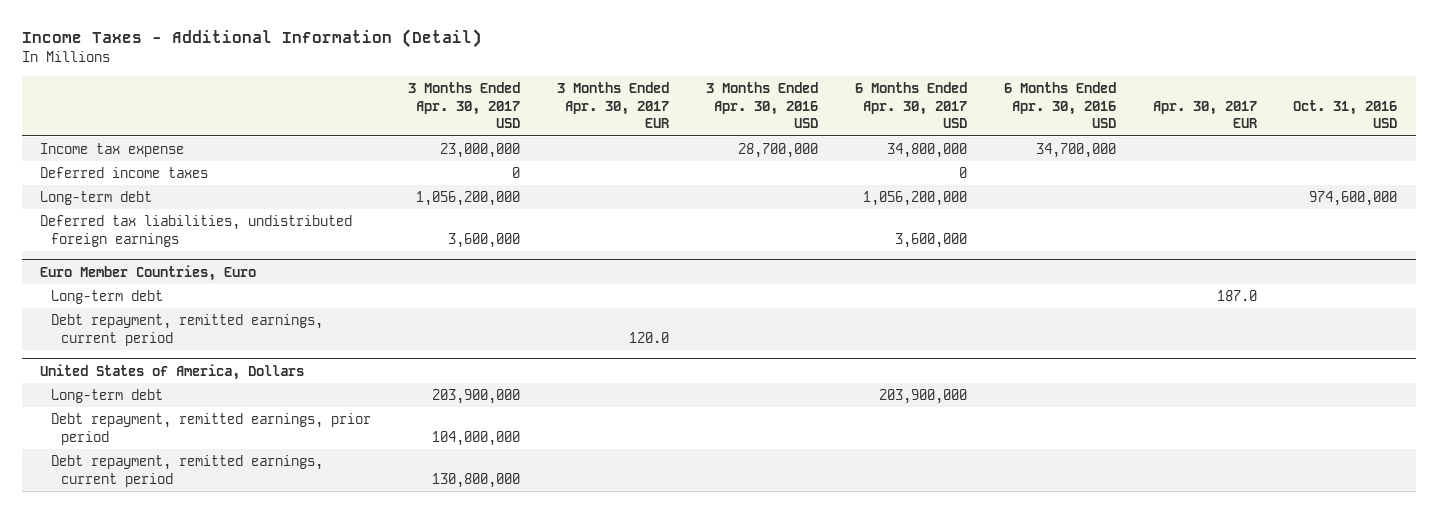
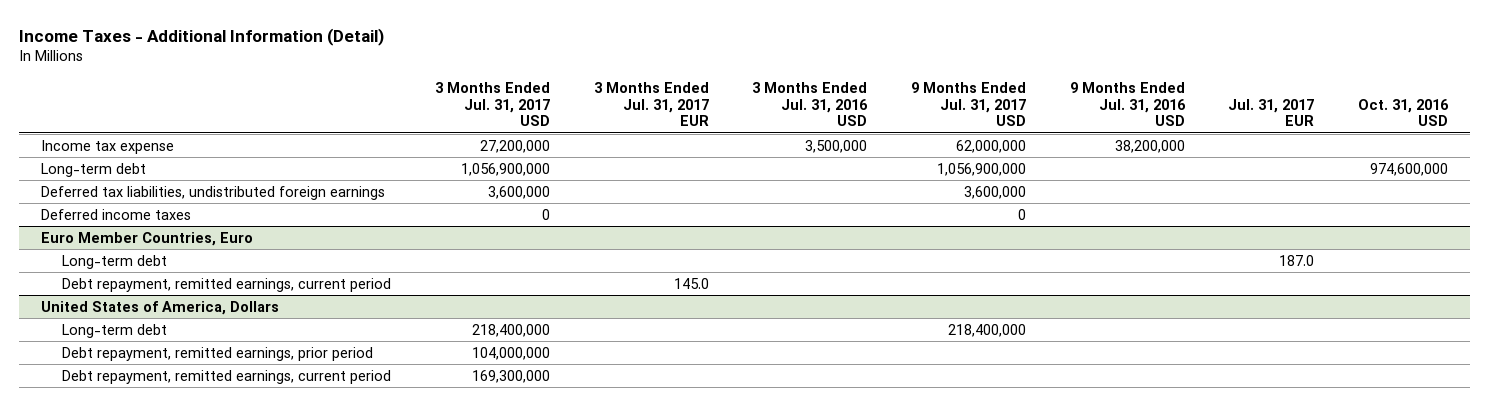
- | 3 Months Ended Apr. 30, 2017 USD | 3 Months Ended Apr. 30, 2017 EUR | 3 Months Ended Apr. 30, 2016 USD | 6 Months Ended Apr. 30, 2017 USD | 6 Months Ended Apr. 30, 2016 USD | Apr. 30, 2017 EUR | Oct. 31, 2016 USD
+ | 3 Months Ended Jul. 31, 2017 USD | 3 Months Ended Jul. 31, 2017 EUR | 3 Months Ended Jul. 31, 2016 USD | 9 Months Ended Jul. 31, 2017 USD | 9 Months Ended Jul. 31, 2016 USD | Jul. 31, 2017 EUR | Oct. 31, 2016 USD
moved down: Deferred income taxes | 0 | | | 0 | | |

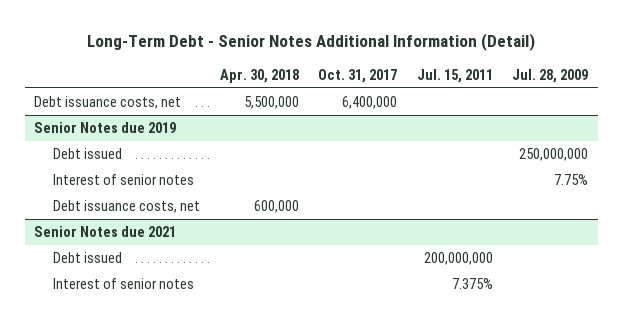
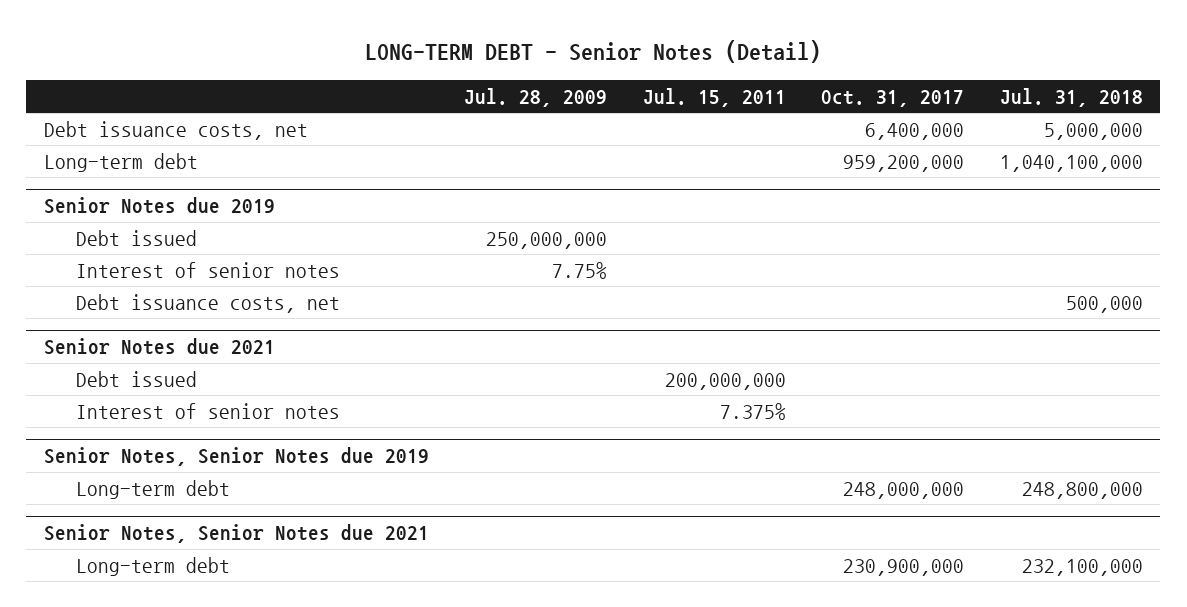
- Long-Term Debt - Senior Notes Additional Information (Detail)
+ LONG-TERM DEBT - Senior Notes (Detail)
- | Apr. 30, 2018 | Oct. 31, 2017 | Jul. 15, 2011 | Jul. 28, 2009
+ | Jul. 28, 2009 | Jul. 15, 2011 | Oct. 31, 2017 | Jul. 31, 2018
+ Long-term debt | | | 959,200,000 | 1,040,100,000
+ Senior Notes, Senior Notes due 2019
+ Long-term debt | | | 248,000,000 | 248,800,000
+ Senior Notes, Senior Notes due 2021
+ Long-term debt | | | 230,900,000 | 232,100,000

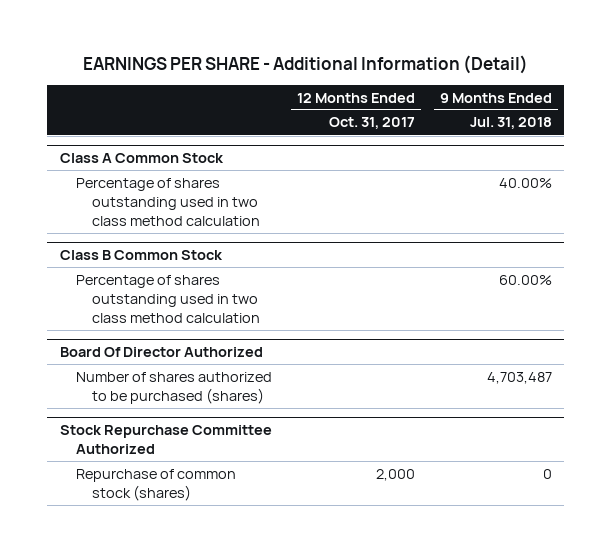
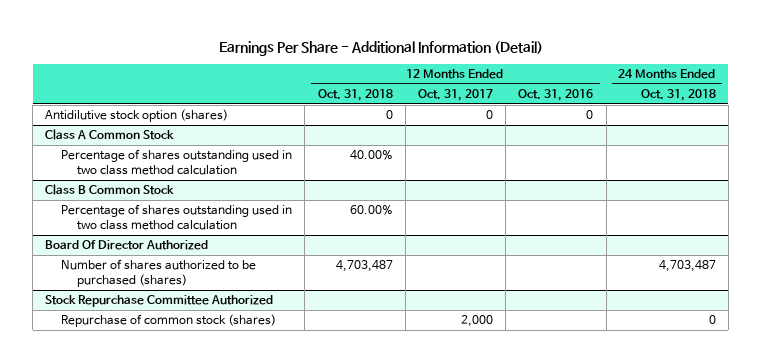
- EARNINGS PER SHARE - Additional Information (Detail)
+ Earnings Per Share - Additional Information (Detail)
- | 12 Months Ended Oct. 31, 2017 | 9 Months Ended Jul. 31, 2018
+ | 12 Months Ended Oct. 31, 2018 | 12 Months Ended Oct. 31, 2017 | 12 Months Ended Oct. 31, 2016 | 24 Months Ended Oct. 31, 2018
+ Antidilutive stock option (shares) | 0 | 0 | 0 |

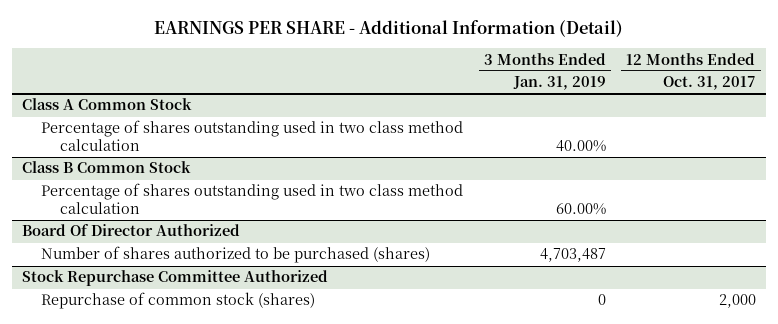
- Earnings Per Share - Additional Information (Detail)
+ EARNINGS PER SHARE - Additional Information (Detail)
- | 12 Months Ended Oct. 31, 2018 | 12 Months Ended Oct. 31, 2017 | 12 Months Ended Oct. 31, 2016 | 24 Months Ended Oct. 31, 2018
+ | 3 Months Ended Jan. 31, 2019 | 12 Months Ended Oct. 31, 2017
- Antidilutive stock option (shares) | 0 | 0 | 0 |

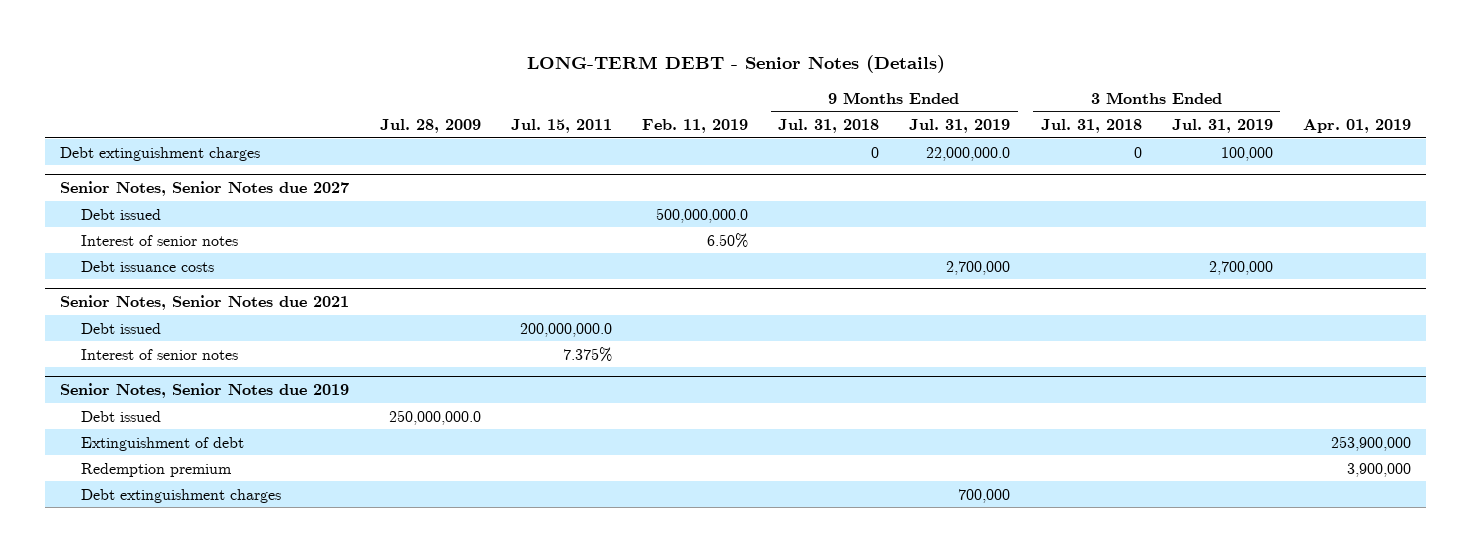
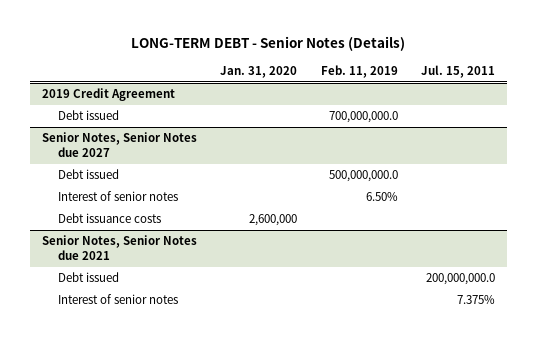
- | Jul. 28, 2009 | Jul. 15, 2011 | Feb. 11, 2019 | 9 Months Ended Jul. 31, 2018 | 9 Months Ended Jul. 31, 2019 | 3 Months Ended Jul. 31, 2018 | 3 Months Ended Jul. 31, 2019 | Apr. 01, 2019
+ | Jan. 31, 2020 | Feb. 11, 2019 | Jul. 15, 2011
- Debt extinguishment charges | | | | 0 | 22,000,000.0 | 0 | 100,000 |
+ 2019 Credit Agreement
+ Debt issued | | 700,000,000.0 |
- Senior Notes, Senior Notes due 2019
- Debt issued | 250,000,000.0 | | | | | | |
- Extinguishment of debt | | | | | | | | 253,900,000
- Redemption premium | | | | | | | | 3,900,000
- Debt extinguishment charges | | | | | 700,000 | | |

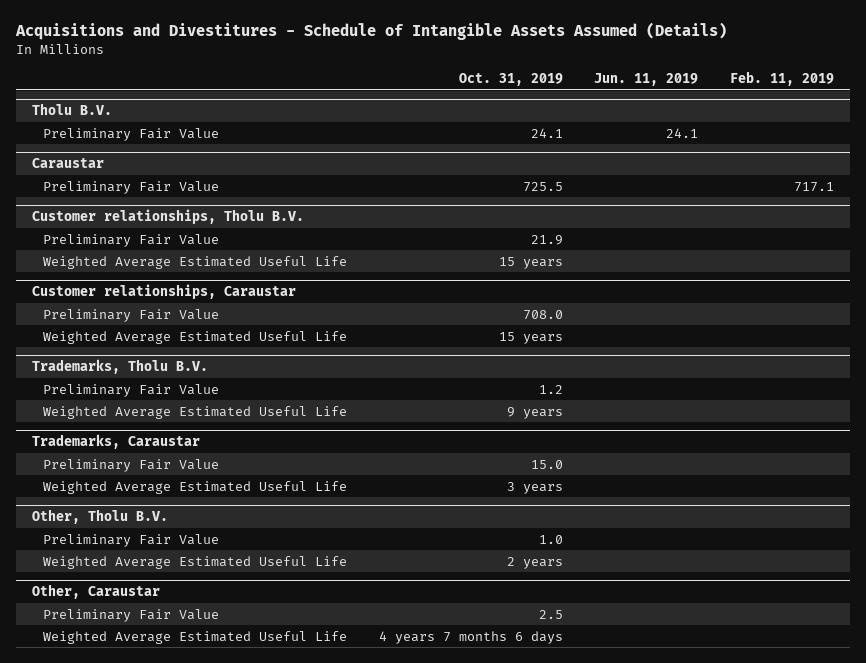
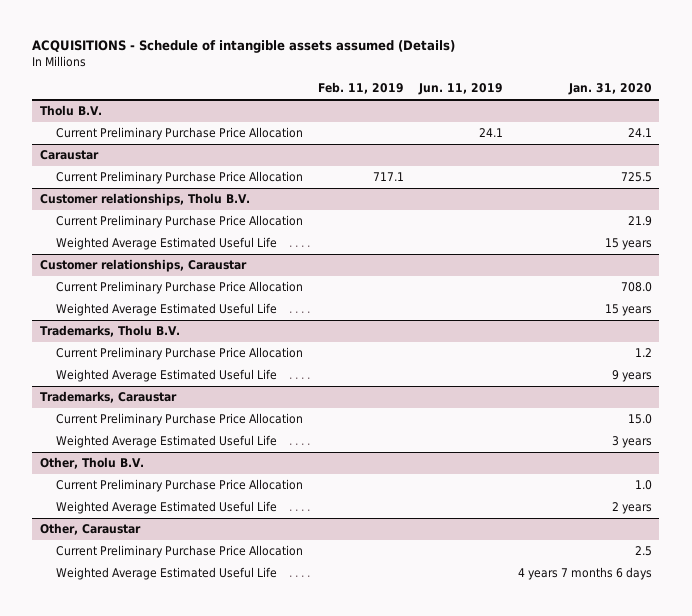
- Acquisitions and Divestitures - Schedule of Intangible Assets Assumed (Details)
+ ACQUISITIONS - Schedule of intangible assets assumed (Details)
- | Oct. 31, 2019 | Jun. 11, 2019 | Feb. 11, 2019
+ | Feb. 11, 2019 | Jun. 11, 2019 | Jan. 31, 2020
@ Tholu B.V.
- Preliminary Fair Value | 24.1 | 24.1 |
+ Current Preliminary Purchase Price Allocation | | 24.1 | 24.1
@ Caraustar
- Preliminary Fair Value | 725.5 | | 717.1
+ Current Preliminary Purchase Price Allocation | 717.1 | | 725.5
@ Customer relationships, Tholu B.V.
- Preliminary Fair Value | 21.9 | |
+ Current Preliminary Purchase Price Allocation | | | 21.9
@ Customer relationships, Caraustar
- Preliminary Fair Value | 708.0 | |
+ Current Preliminary Purchase Price Allocation | | | 708.0
@ Trademarks, Tholu B.V.
- Preliminary Fair Value | 1.2 | |
+ Current Preliminary Purchase Price Allocation | | | 1.2
@ Trademarks, Caraustar
- Preliminary Fair Value | 15.0 | |
+ Current Preliminary Purchase Price Allocation | | | 15.0
@ Other, Tholu B.V.
- Preliminary Fair Value | 1.0 | |
+ Current Preliminary Purchase Price Allocation | | | 1.0
@ Other, Caraustar
- Preliminary Fair Value | 2.5 | |
+ Current Preliminary Purchase Price Allocation | | | 2.5

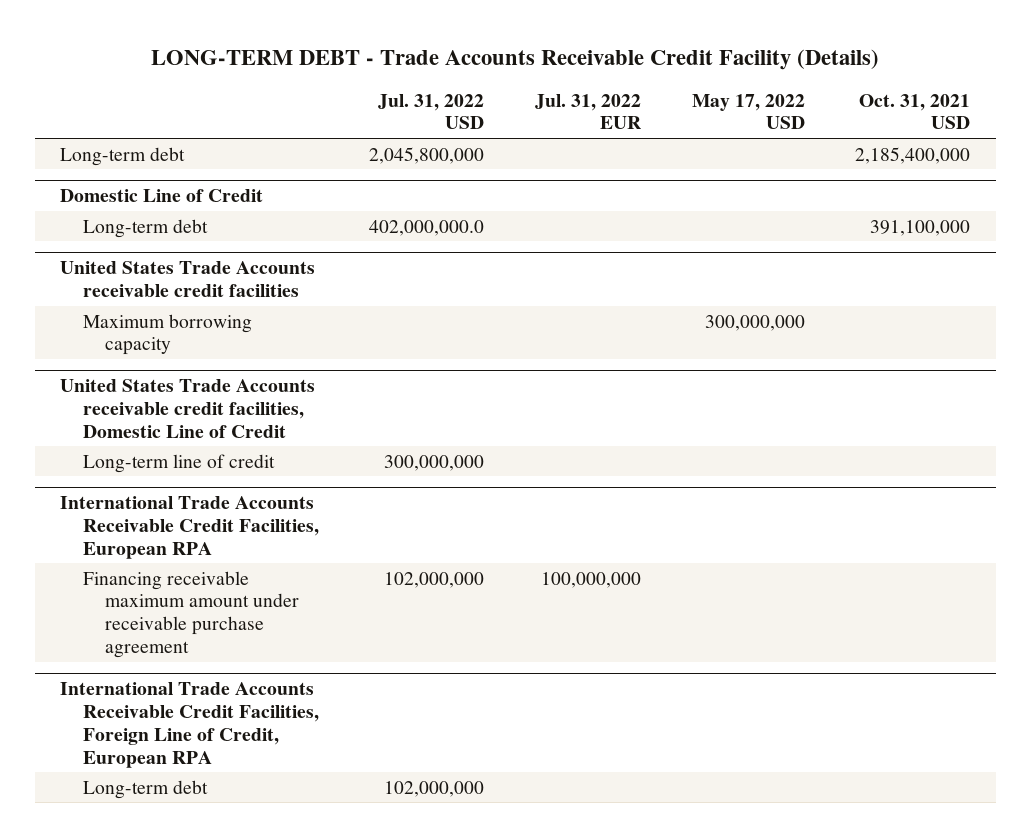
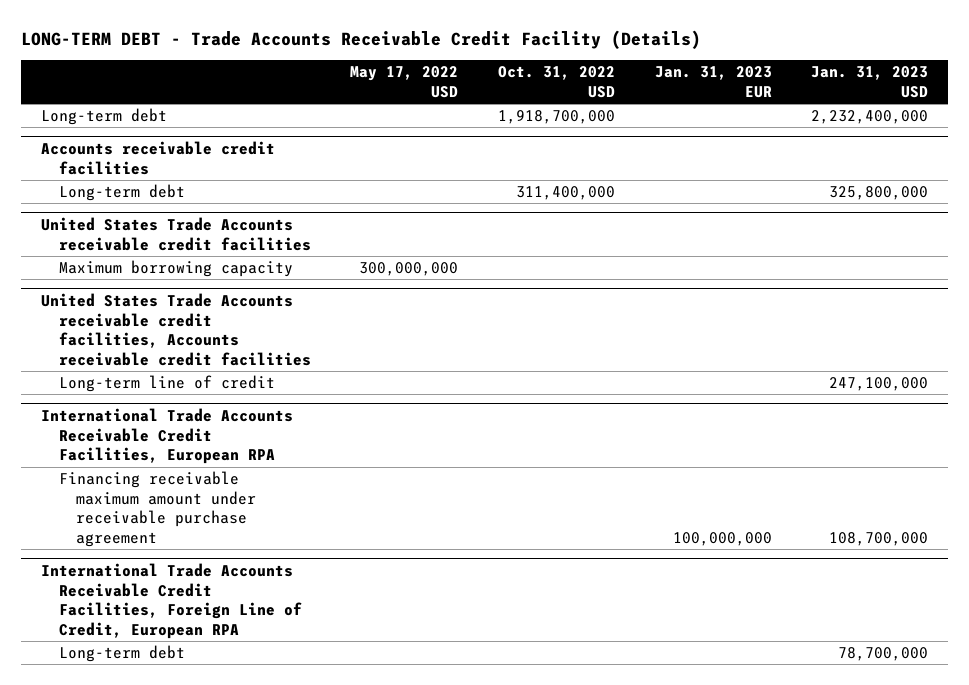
- | Jul. 31, 2022 USD | Jul. 31, 2022 EUR | May 17, 2022 USD | Oct. 31, 2021 USD
+ | May 17, 2022 USD | Oct. 31, 2022 USD | Jan. 31, 2023 EUR | Jan. 31, 2023 USD
- Domestic Line of Credit
+ Accounts receivable credit facilities
- United States Trade Accounts receivable credit facilities, Domestic Line of Credit
+ United States Trade Accounts receivable credit facilities, Accounts receivable credit facilities

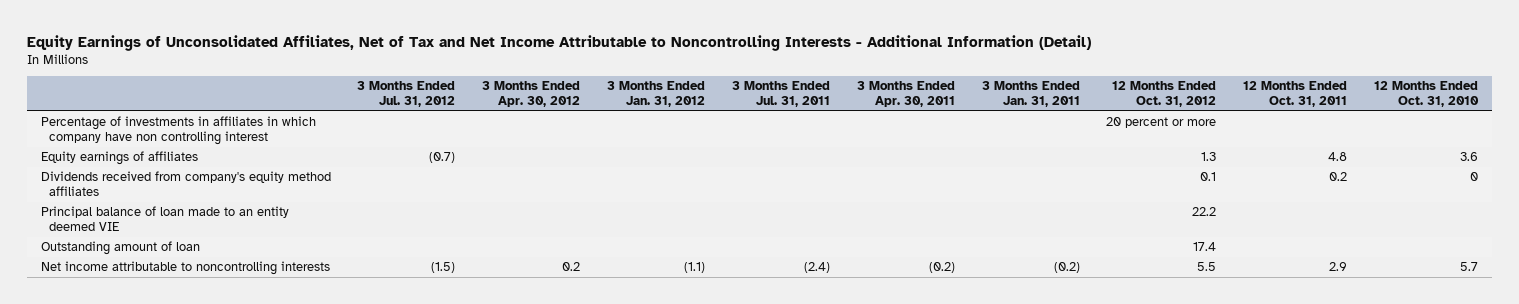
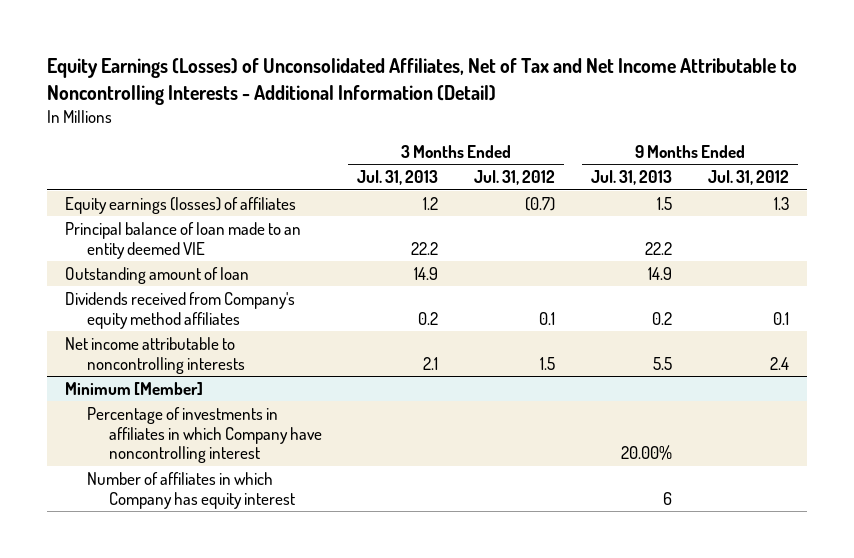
- Equity Earnings of Unconsolidated Affiliates, Net of Tax and Net Income Attributable to Noncontrolling Interests - Additional Information (Detail)
+ Equity Earnings (Losses) of Unconsolidated Affiliates, Net of Tax and Net Income Attributable to Noncontrolling Interests - Additional Information (Detail)
- | 3 Months Ended Jul. 31, 2012 | 3 Months Ended Apr. 30, 2012 | 3 Months Ended Jan. 31, 2012 | 3 Months Ended Jul. 31, 2011 | 3 Months Ended Apr. 30, 2011 | 3 Months Ended Jan. 31, 2011 | 12 Months Ended Oct. 31, 2012 | 12 Months Ended Oct. 31, 2011 | 12 Months Ended Oct. 31, 2010
+ | 3 Months Ended Jul. 31, 2013 | 3 Months Ended Jul. 31, 2012 | 9 Months Ended Jul. 31, 2013 | 9 Months Ended Jul. 31, 2012
- Percentage of investments in affiliates in which company have non controlling interest | | | | | | | 20 percent or more | |
- Equity earnings of affiliates | (0.7) | | | | | | 1.3 | 4.8 | 3.6
- Dividends received from company's equity method affiliates | | | | | | | 0.1 | 0.2 | 0
+ Equity earnings (losses) of affiliates | 1.2 | (0.7) | 1.5 | 1.3
- Net income attributable to noncontrolling interests | (1.5) | 0.2 | (1.1) | (2.4) | (0.2) | (0.2) | 5.5 | 2.9 | 5.7
+ Dividends received from Company's equity method affiliates | 0.2 | 0.1 | 0.2 | 0.1
+ Net income attributable to noncontrolling interests | 2.1 | 1.5 | 5.5 | 2.4
+ Minimum [Member]
+ Percentage of investments in affiliates in which Company have noncontrolling interest | | | 20.00% |
+ Number of affiliates in which Company has equity interest | | | 6 |

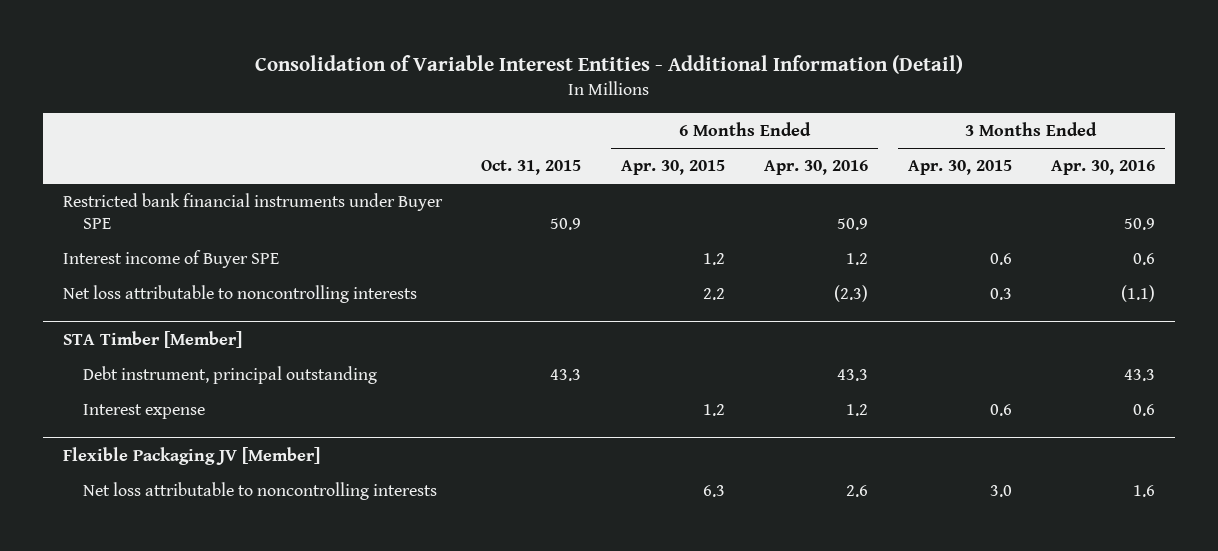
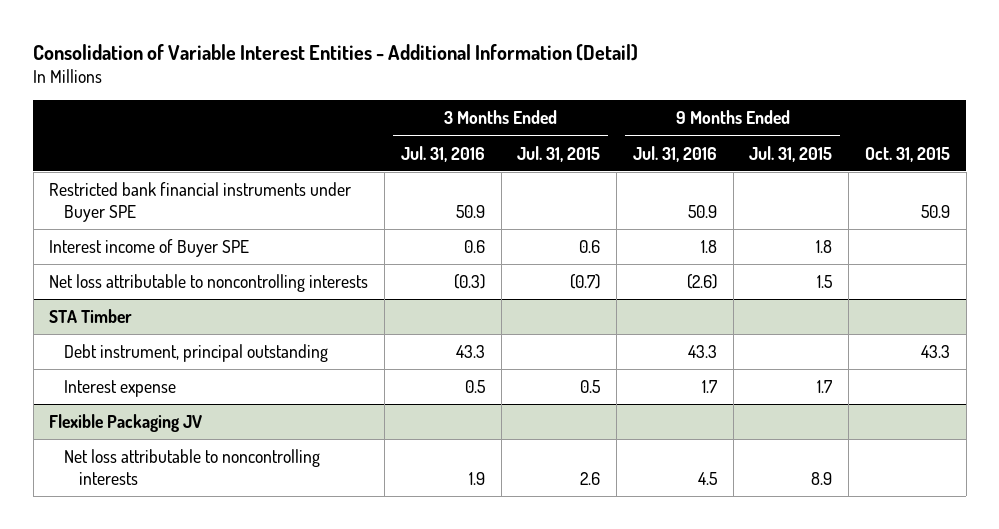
- | Oct. 31, 2015 | 6 Months Ended Apr. 30, 2015 | 6 Months Ended Apr. 30, 2016 | 3 Months Ended Apr. 30, 2015 | 3 Months Ended Apr. 30, 2016
+ | 3 Months Ended Jul. 31, 2016 | 3 Months Ended Jul. 31, 2015 | 9 Months Ended Jul. 31, 2016 | 9 Months Ended Jul. 31, 2015 | Oct. 31, 2015
- STA Timber [Member]
+ STA Timber
- Flexible Packaging JV [Member]
+ Flexible Packaging JV

